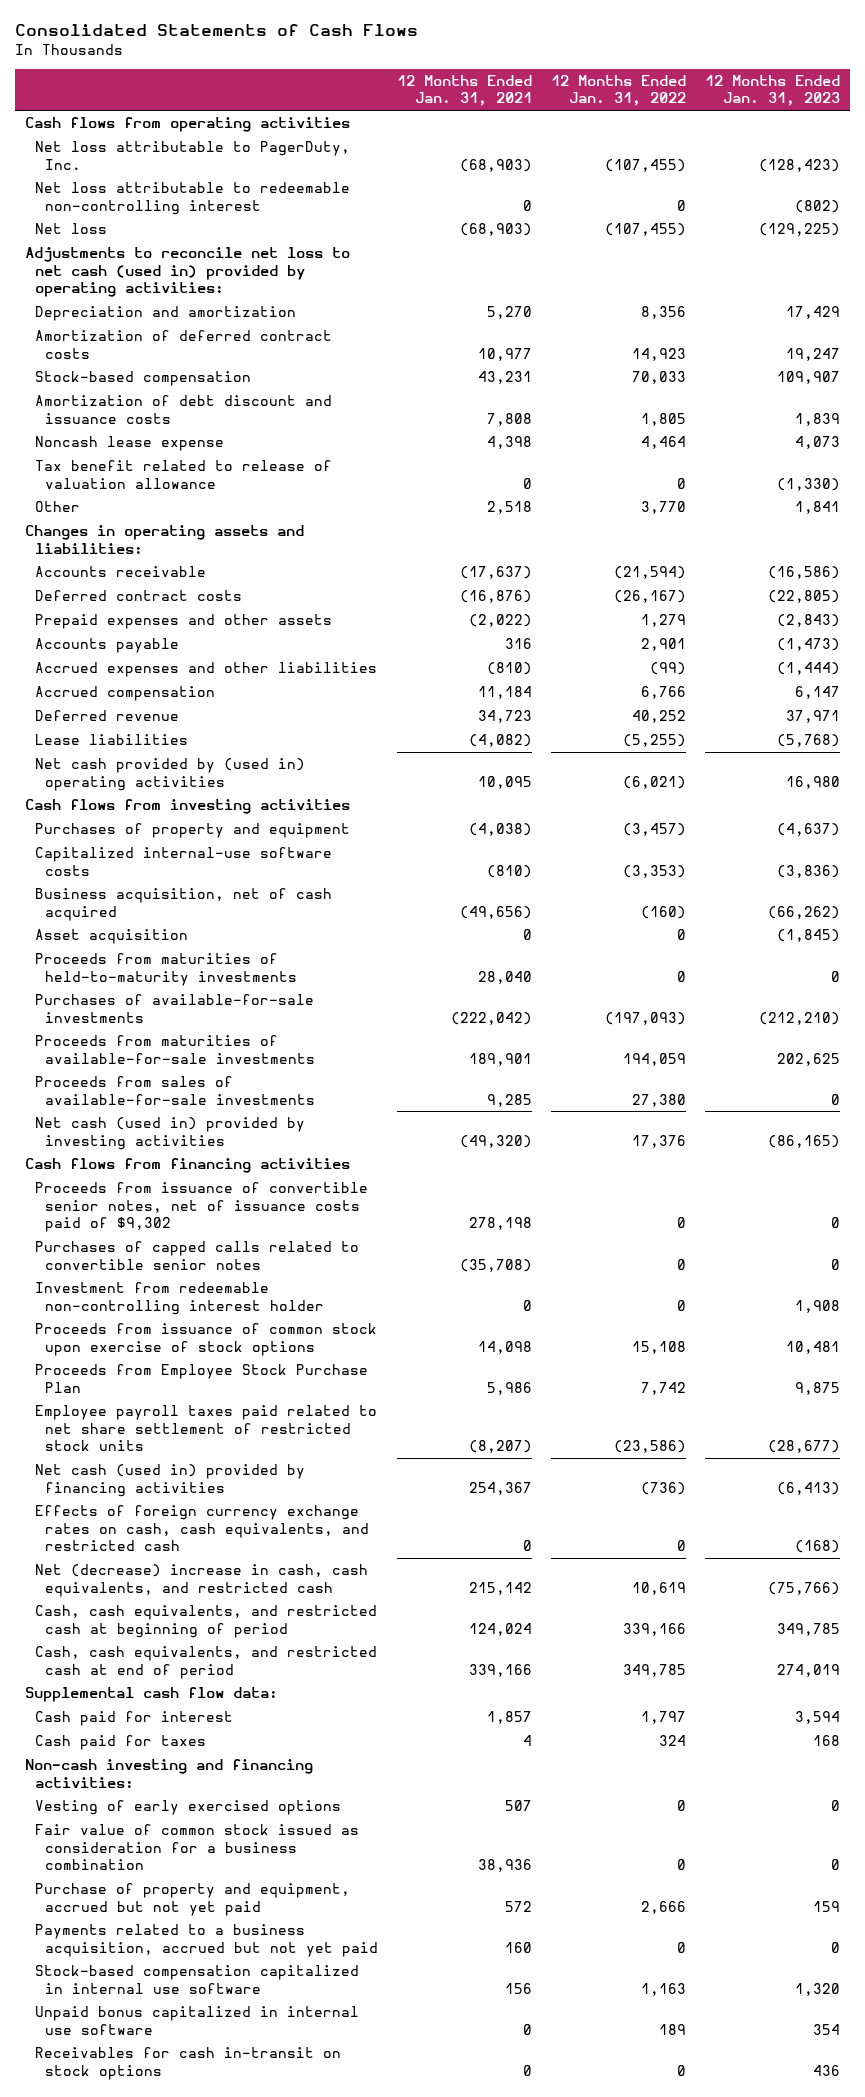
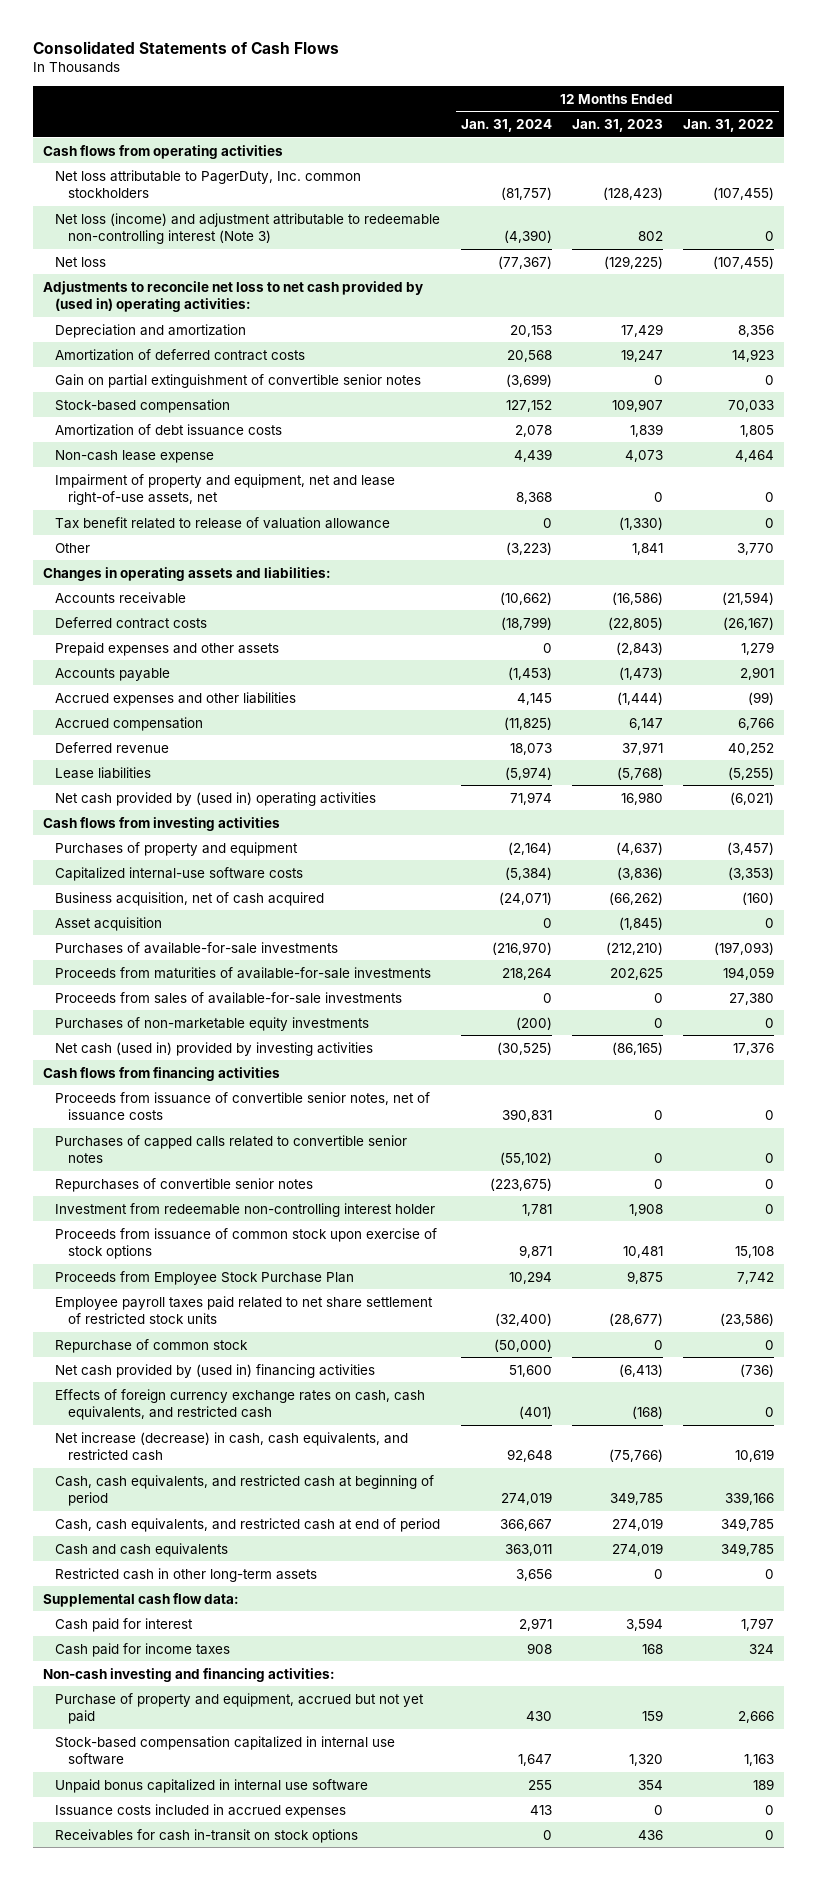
- | 12 Months Ended Jan. 31, 2021 | 12 Months Ended Jan. 31, 2022 | 12 Months Ended Jan. 31, 2023
+ | 12 Months Ended Jan. 31, 2024 | 12 Months Ended Jan. 31, 2023 | 12 Months Ended Jan. 31, 2022
- Net loss attributable to PagerDuty, Inc. | (68,903) | (107,455) | (128,423)
- Net loss attributable to redeemable non-controlling interest | 0 | 0 | (802)
+ Net loss attributable to PagerDuty, Inc. common stockholders | (81,757) | (128,423) | (107,455)
+ Net loss (income) and adjustment attributable to redeemable non-controlling interest (Note 3) | (4,390) | 802 | 0
- Adjustments to reconcile net loss to net cash (used in) provided by operating activities:
+ Adjustments to reconcile net loss to net cash provided by (used in) operating activities:
+ Gain on partial extinguishment of convertible senior notes | (3,699) | 0 | 0
- Amortization of debt discount and issuance costs | 7,808 | 1,805 | 1,839
- Noncash lease expense | 4,398 | 4,464 | 4,073
+ Amortization of debt issuance costs | 2,078 | 1,839 | 1,805
+ Non-cash lease expense | 4,439 | 4,073 | 4,464
+ Impairment of property and equipment, net and lease right-of-use assets, net | 8,368 | 0 | 0
- Proceeds from maturities of held-to-maturity investments | 28,040 | 0 | 0
+ Purchases of non-marketable equity investments | (200) | 0 | 0
- Proceeds from issuance of convertible senior notes, net of issuance costs paid of $9,302 | 278,198 | 0 | 0
+ Proceeds from issuance of convertible senior notes, net of issuance costs | 390,831 | 0 | 0
+ Repurchases of convertible senior notes | (223,675) | 0 | 0
- Net cash (used in) provided by financing activities | 254,367 | (736) | (6,413)
+ Repurchase of common stock | (50,000) | 0 | 0
+ Net cash provided by (used in) financing activities | 51,600 | (6,413) | (736)
- Net (decrease) increase in cash, cash equivalents, and restricted cash | 215,142 | 10,619 | (75,766)
+ Net increase (decrease) in cash, cash equivalents, and restricted cash | 92,648 | (75,766) | 10,619
+ Cash and cash equivalents | 363,011 | 274,019 | 349,785
+ Restricted cash in other long-term assets | 3,656 | 0 | 0
- Cash paid for taxes | 4 | 324 | 168
+ Cash paid for income taxes | 908 | 168 | 324
- Vesting of early exercised options | 507 | 0 | 0
- Fair value of common stock issued as consideration for a business combination | 38,936 | 0 | 0
- Payments related to a business acquisition, accrued but not yet paid | 160 | 0 | 0
+ Issuance costs included in accrued expenses | 413 | 0 | 0

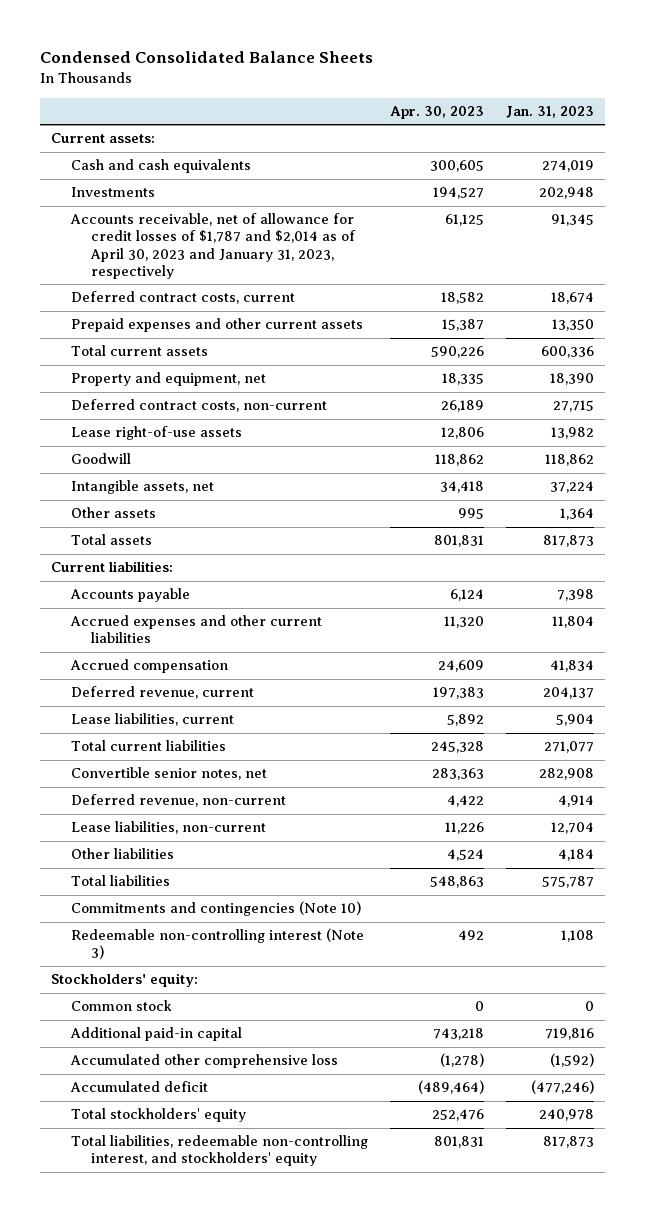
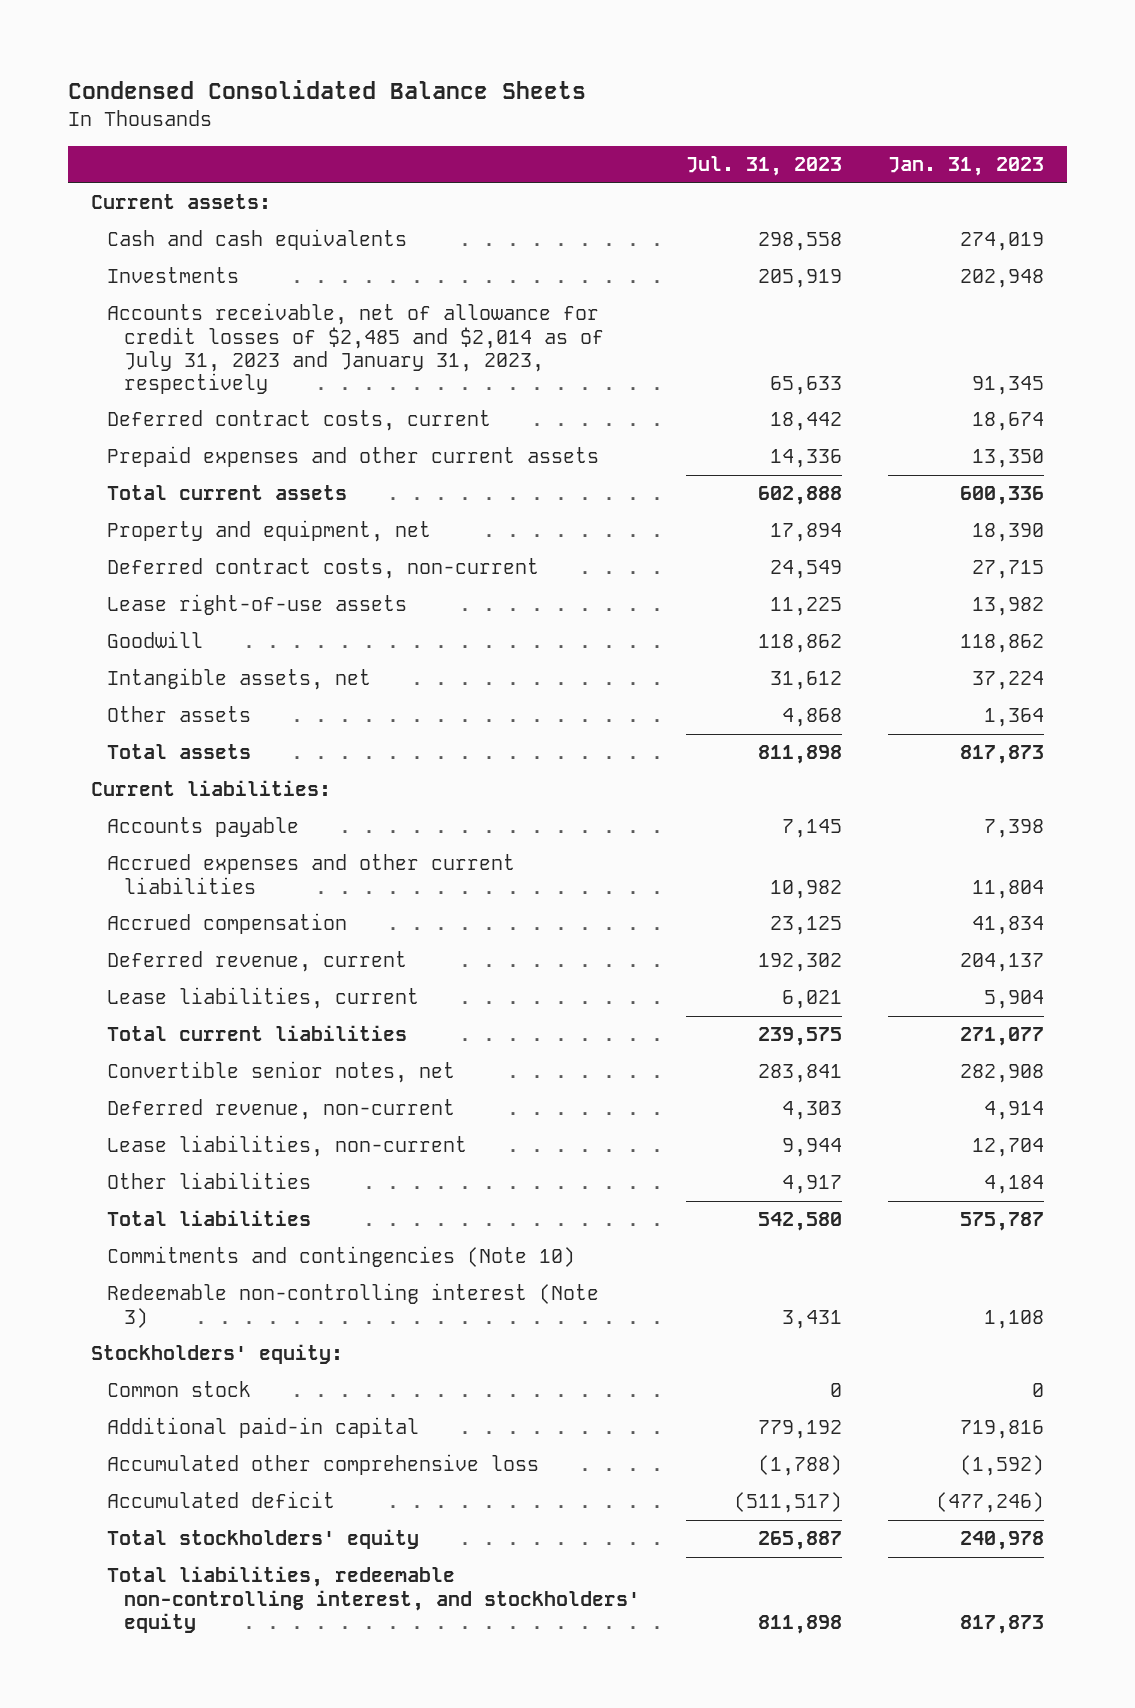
- | Apr. 30, 2023 | Jan. 31, 2023
+ | Jul. 31, 2023 | Jan. 31, 2023
- Accounts receivable, net of allowance for credit losses of $1,787 and $2,014 as of April 30, 2023 and January 31, 2023, respectively | 61,125 | 91,345
+ Accounts receivable, net of allowance for credit losses of $2,485 and $2,014 as of July 31, 2023 and January 31, 2023, respectively | 65,633 | 91,345

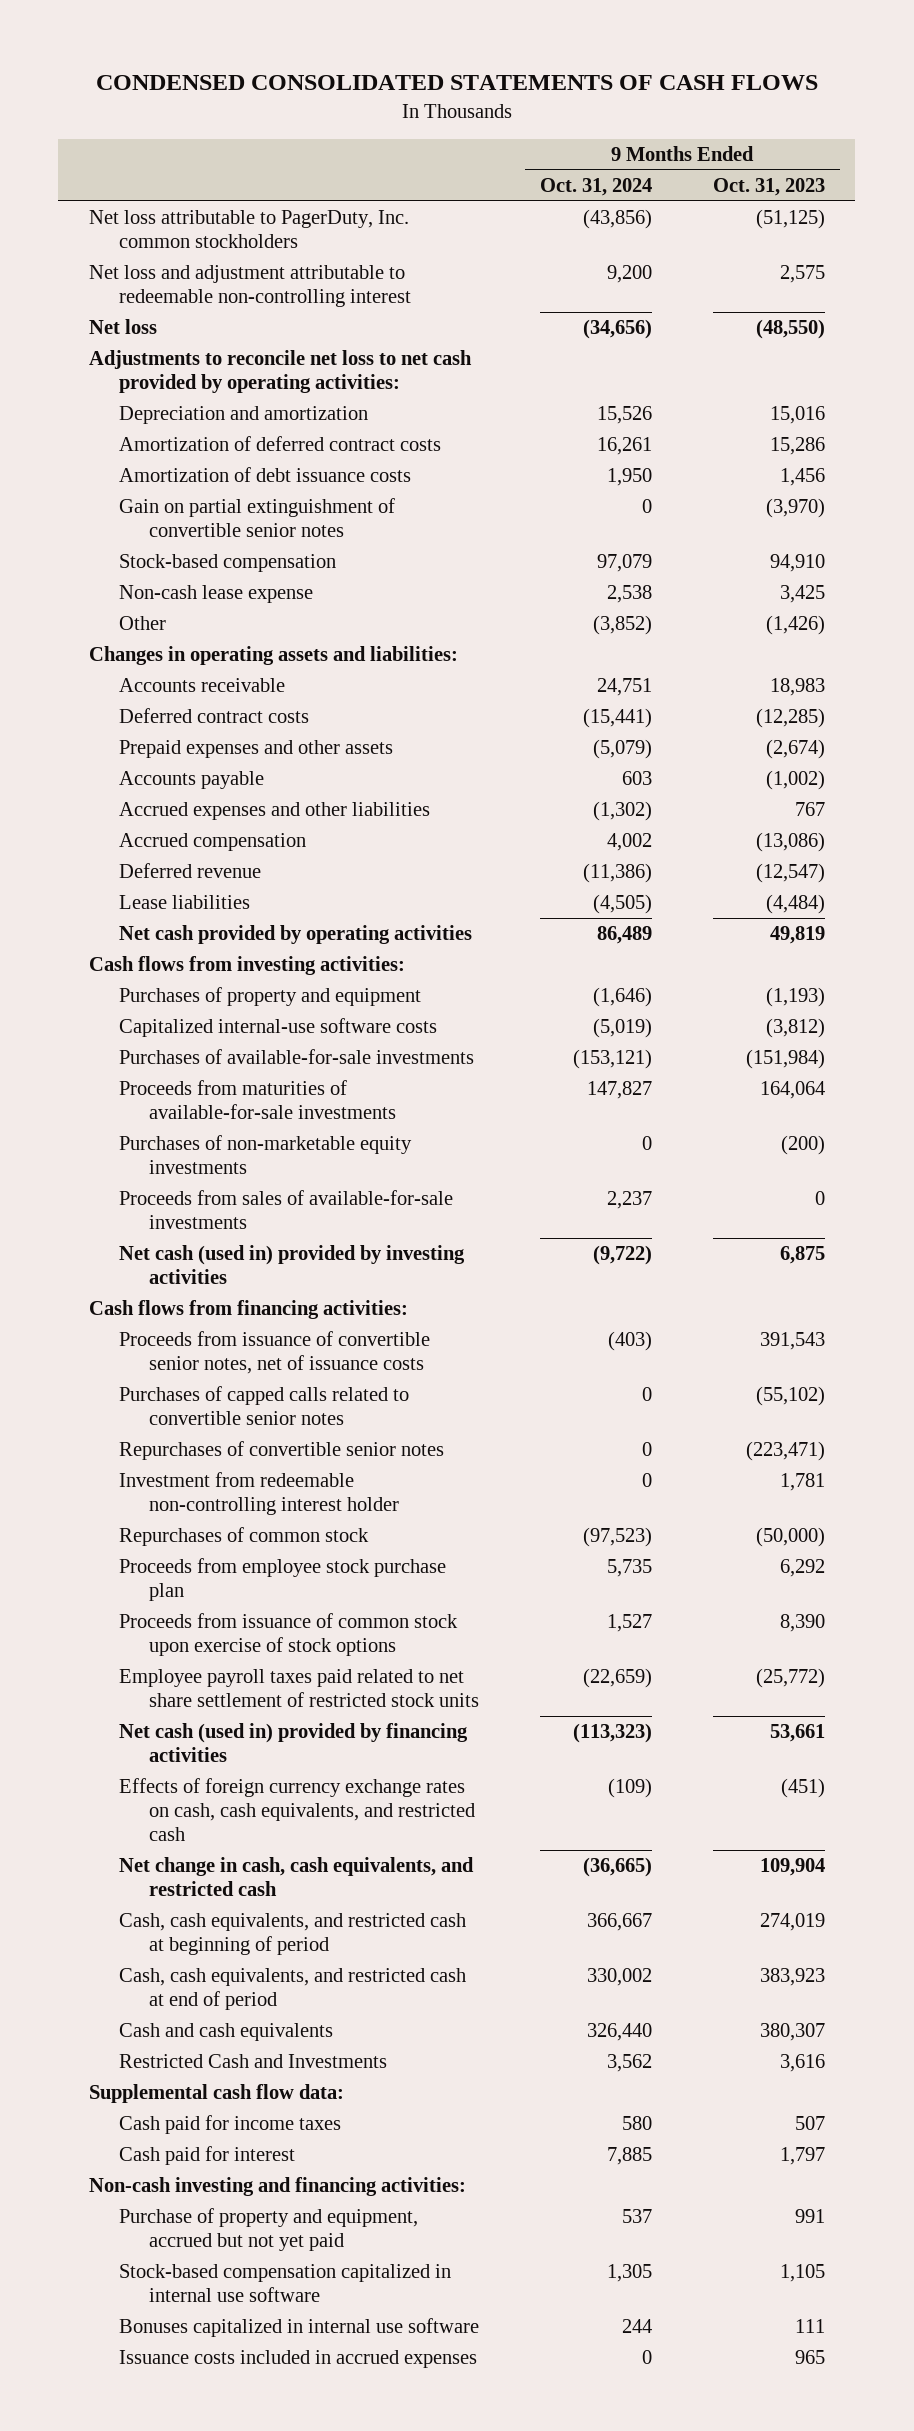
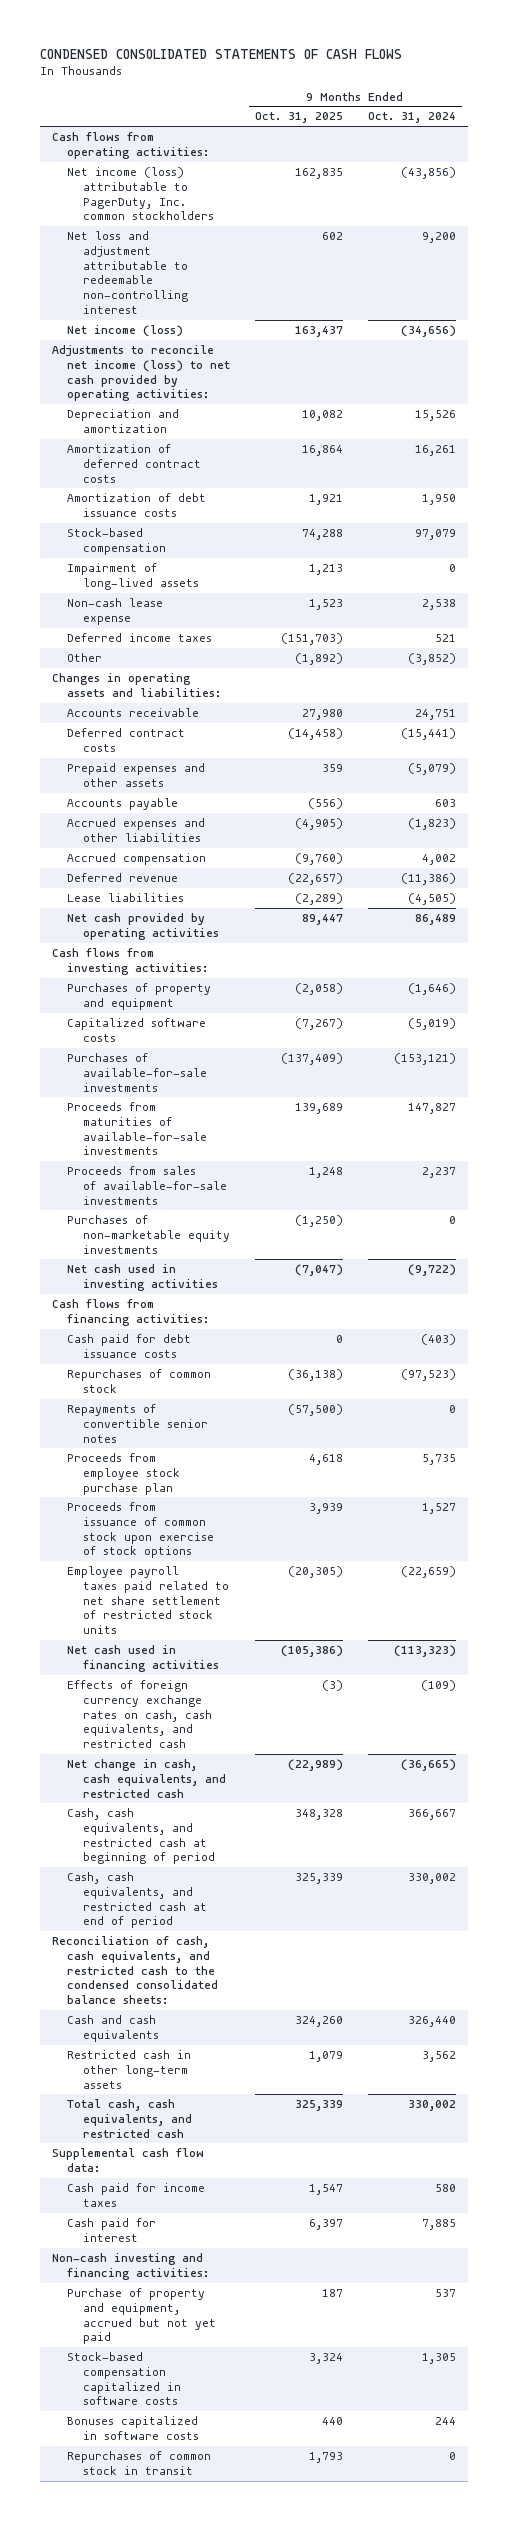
- | 9 Months Ended Oct. 31, 2024 | 9 Months Ended Oct. 31, 2023
+ | 9 Months Ended Oct. 31, 2025 | 9 Months Ended Oct. 31, 2024
- Net loss attributable to PagerDuty, Inc. common stockholders | (43,856) | (51,125)
+ Cash flows from operating activities:
+ Net income (loss) attributable to PagerDuty, Inc. common stockholders | 162,835 | (43,856)
- Net loss | (34,656) | (48,550)
- Adjustments to reconcile net loss to net cash provided by operating activities:
+ Net income (loss) | 163,437 | (34,656)
+ Adjustments to reconcile net income (loss) to net cash provided by operating activities:
- Gain on partial extinguishment of convertible senior notes | 0 | (3,970)
+ Impairment of long-lived assets | 1,213 | 0
+ Deferred income taxes | (151,703) | 521
- Accrued expenses and other liabilities | (1,302) | 767
+ Accrued expenses and other liabilities | (4,905) | (1,823)
- Capitalized internal-use software costs | (5,019) | (3,812)
+ Capitalized software costs | (7,267) | (5,019)
- Net cash (used in) provided by investing activities | (9,722) | 6,875
moved down: Purchases of non-marketable equity investments | (1,250) | 0
+ Net cash used in investing activities | (7,047) | (9,722)
- Proceeds from issuance of convertible senior notes, net of issuance costs | (403) | 391,543
- Purchases of capped calls related to convertible senior notes | 0 | (55,102)
- Repurchases of convertible senior notes | 0 | (223,471)
- Investment from redeemable non-controlling interest holder | 0 | 1,781
+ Cash paid for debt issuance costs | 0 | (403)
+ Repayments of convertible senior notes | (57,500) | 0
- Net cash (used in) provided by financing activities | (113,323) | 53,661
+ Net cash used in financing activities | (105,386) | (113,323)
+ Reconciliation of cash, cash equivalents, and restricted cash to the condensed consolidated balance sheets:
- Restricted Cash and Investments | 3,562 | 3,616
+ Restricted cash in other long-term assets | 1,079 | 3,562
+ Total cash, cash equivalents, and restricted cash | 325,339 | 330,002
- Stock-based compensation capitalized in internal use software | 1,305 | 1,105
- Bonuses capitalized in internal use software | 244 | 111
- Issuance costs included in accrued expenses | 0 | 965
+ Stock-based compensation capitalized in software costs | 3,324 | 1,305
+ Bonuses capitalized in software costs | 440 | 244
+ Repurchases of common stock in transit | 1,793 | 0

